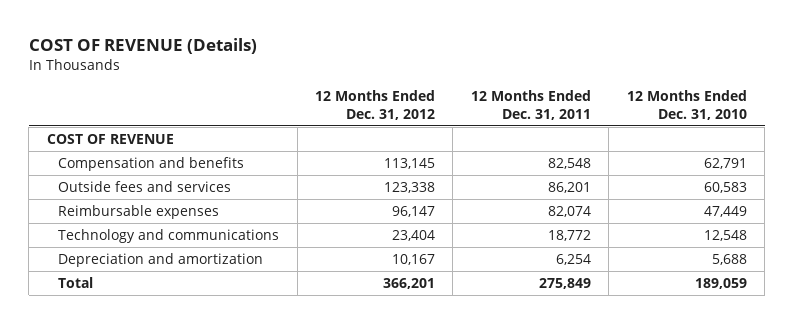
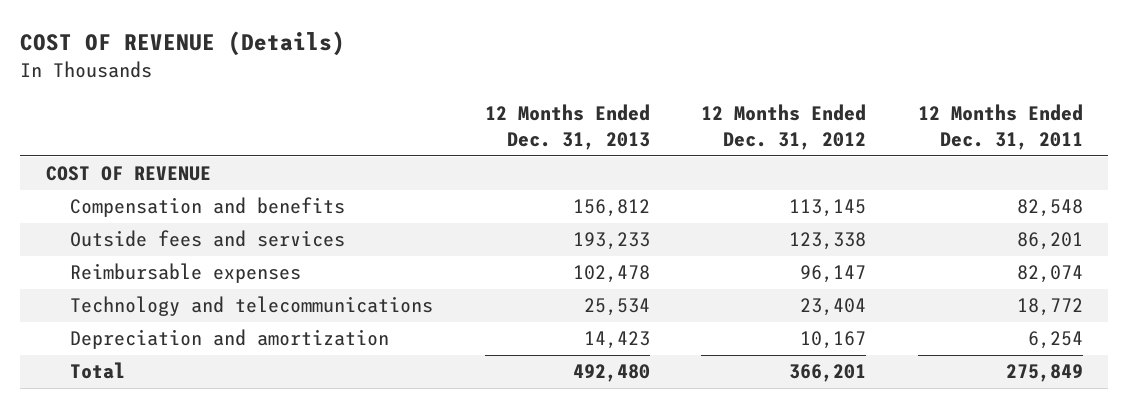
- | 12 Months Ended Dec. 31, 2012 | 12 Months Ended Dec. 31, 2011 | 12 Months Ended Dec. 31, 2010
+ | 12 Months Ended Dec. 31, 2013 | 12 Months Ended Dec. 31, 2012 | 12 Months Ended Dec. 31, 2011
- Technology and communications | 23,404 | 18,772 | 12,548
+ Technology and telecommunications | 25,534 | 23,404 | 18,772

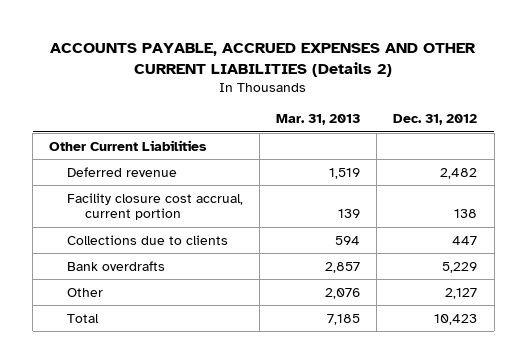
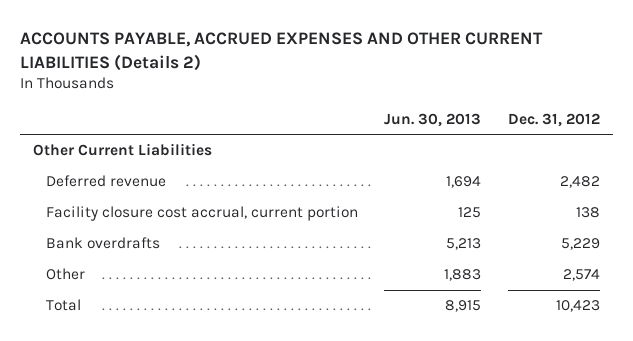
- | Mar. 31, 2013 | Dec. 31, 2012
+ | Jun. 30, 2013 | Dec. 31, 2012
- Collections due to clients | 594 | 447
- Other | 2,076 | 2,127
+ Other | 1,883 | 2,574

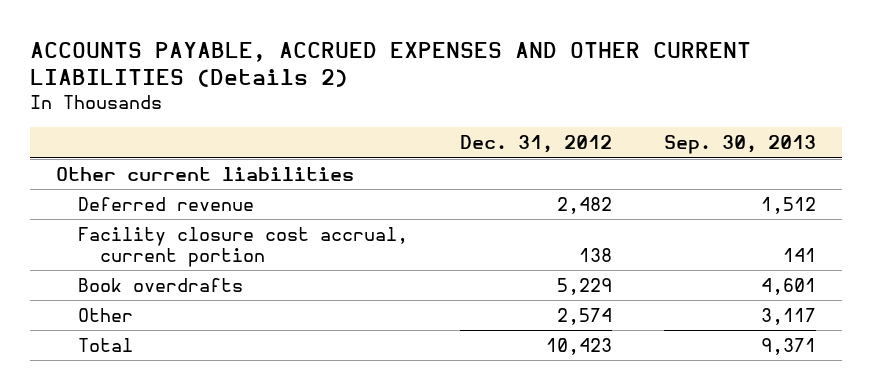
- | Jun. 30, 2013 | Dec. 31, 2012
+ | Dec. 31, 2012 | Sep. 30, 2013
- Other Current Liabilities
+ Other current liabilities
- Bank overdrafts | 5,213 | 5,229
+ Book overdrafts | 5,229 | 4,601

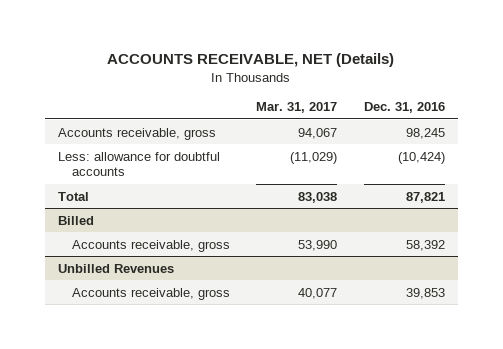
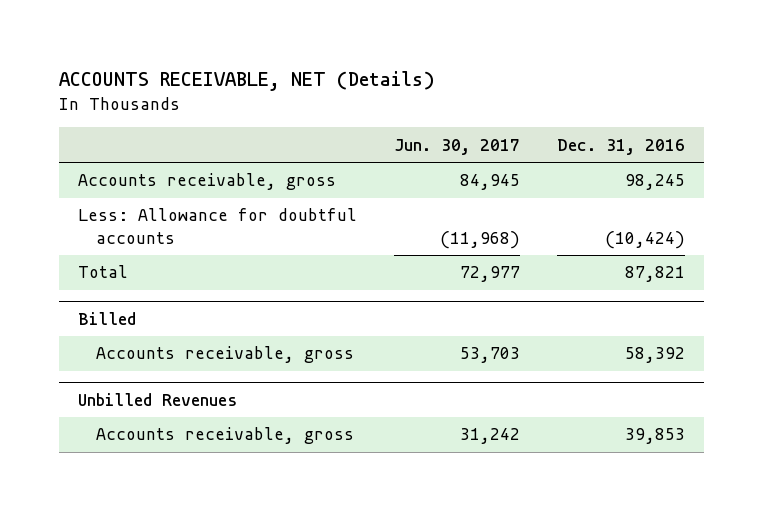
- | Mar. 31, 2017 | Dec. 31, 2016
+ | Jun. 30, 2017 | Dec. 31, 2016
- Less: allowance for doubtful accounts | (11,029) | (10,424)
+ Less: Allowance for doubtful accounts | (11,968) | (10,424)

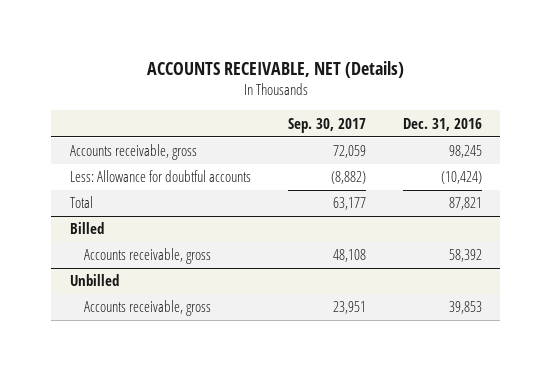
- | Jun. 30, 2017 | Dec. 31, 2016
+ | Sep. 30, 2017 | Dec. 31, 2016
- Unbilled Revenues
+ Unbilled

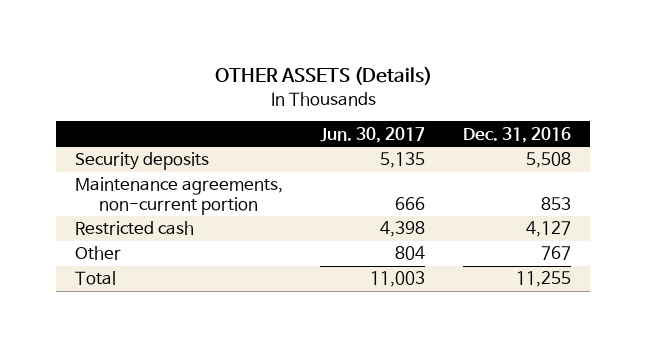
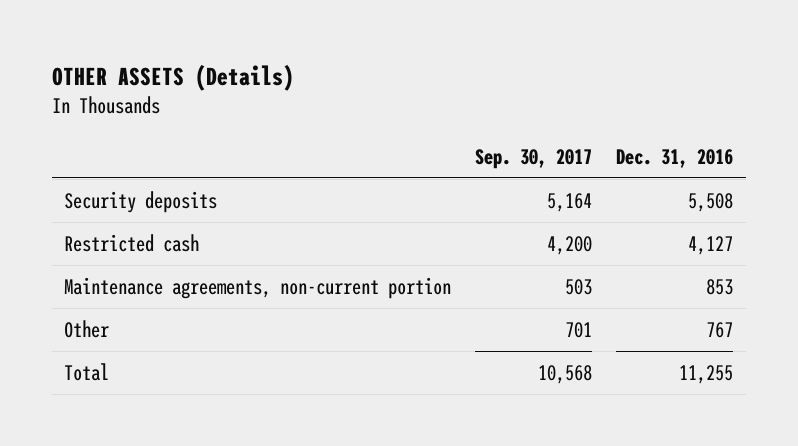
- | Jun. 30, 2017 | Dec. 31, 2016
+ | Sep. 30, 2017 | Dec. 31, 2016
moved down: Maintenance agreements, non-current portion | 503 | 853

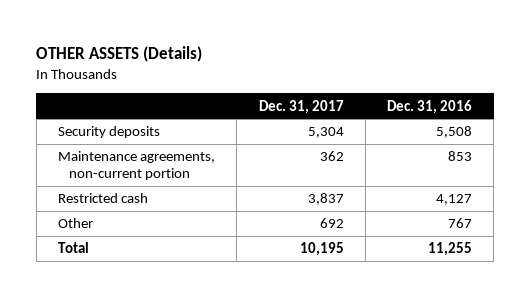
- | Sep. 30, 2017 | Dec. 31, 2016
+ | Dec. 31, 2017 | Dec. 31, 2016
moved down: Restricted cash | 3,837 | 4,127

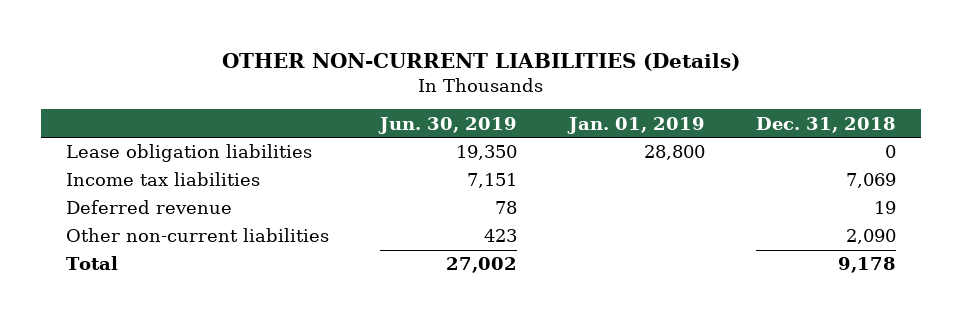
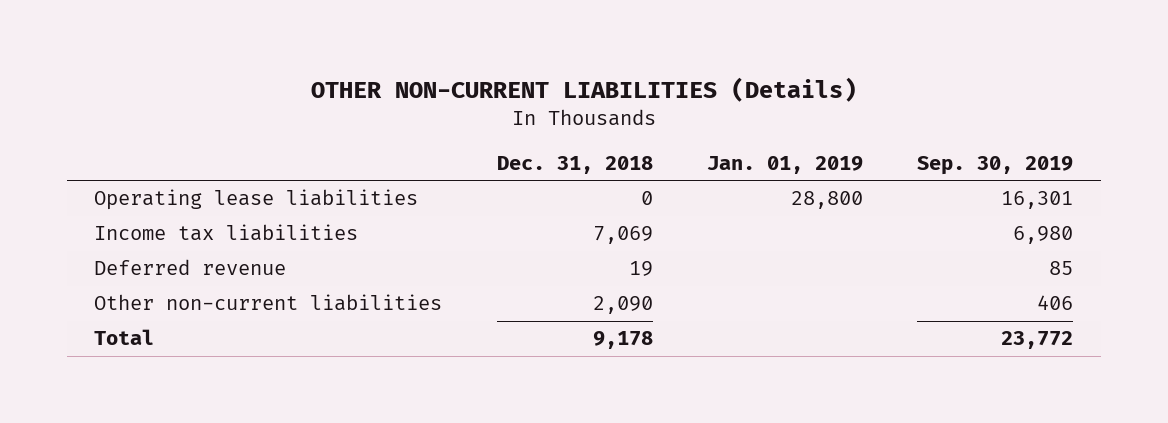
- | Jun. 30, 2019 | Jan. 01, 2019 | Dec. 31, 2018
+ | Dec. 31, 2018 | Jan. 01, 2019 | Sep. 30, 2019
- Lease obligation liabilities | 19,350 | 28,800 | 0
+ Operating lease liabilities | 0 | 28,800 | 16,301

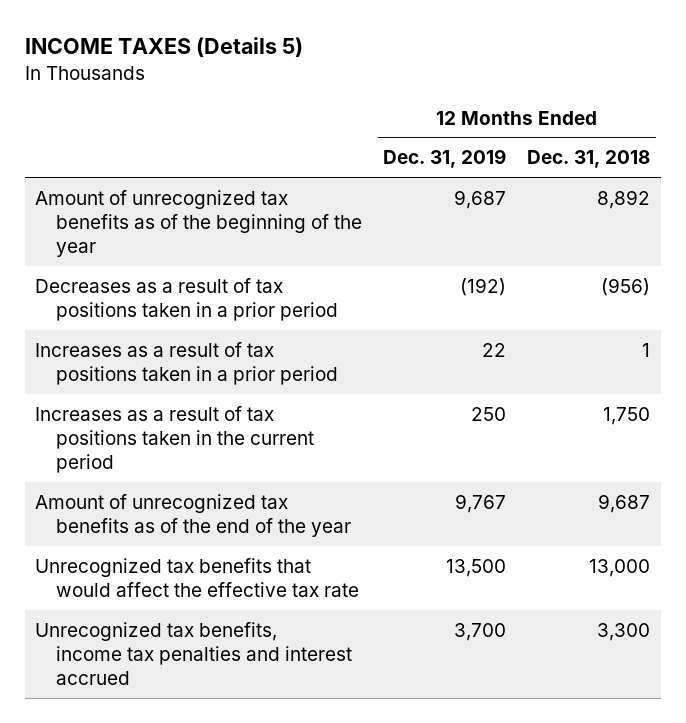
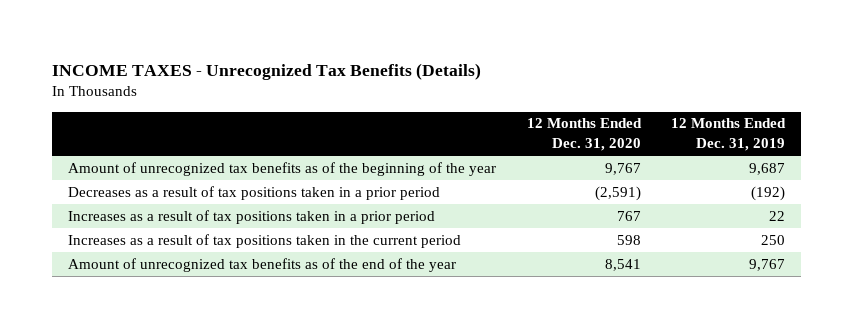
- INCOME TAXES (Details 5)
+ INCOME TAXES - Unrecognized Tax Benefits (Details)
- | 12 Months Ended Dec. 31, 2019 | 12 Months Ended Dec. 31, 2018
+ | 12 Months Ended Dec. 31, 2020 | 12 Months Ended Dec. 31, 2019
- Unrecognized tax benefits that would affect the effective tax rate | 13,500 | 13,000
- Unrecognized tax benefits, income tax penalties and interest accrued | 3,700 | 3,300

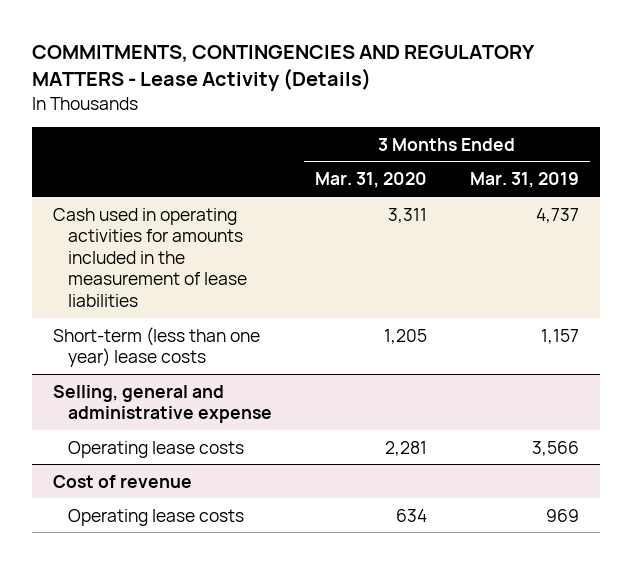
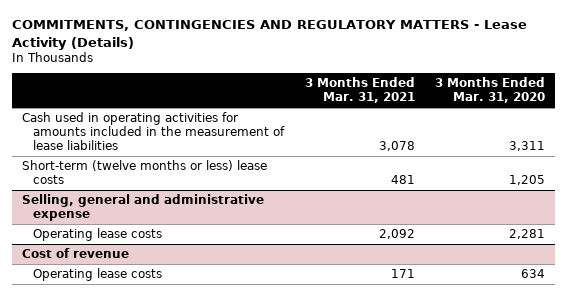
- | 3 Months Ended Mar. 31, 2020 | 3 Months Ended Mar. 31, 2019
+ | 3 Months Ended Mar. 31, 2021 | 3 Months Ended Mar. 31, 2020
- Short-term (less than one year) lease costs | 1,205 | 1,157
+ Short-term (twelve months or less) lease costs | 481 | 1,205

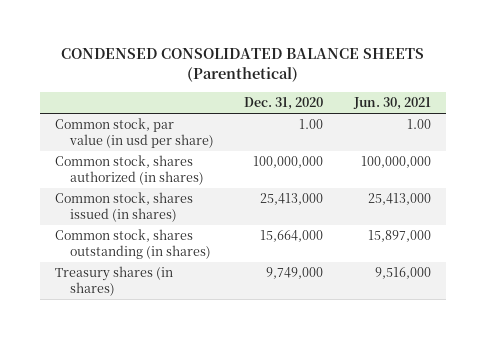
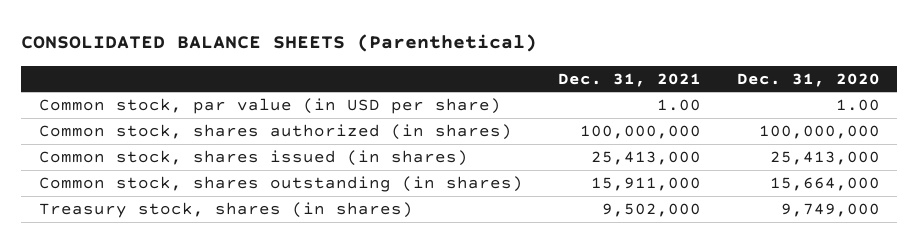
- CONDENSED CONSOLIDATED BALANCE SHEETS (Parenthetical)
+ CONSOLIDATED BALANCE SHEETS (Parenthetical)
- | Dec. 31, 2020 | Jun. 30, 2021
+ | Dec. 31, 2021 | Dec. 31, 2020
- Common stock, par value (in usd per share) | 1.00 | 1.00
+ Common stock, par value (in USD per share) | 1.00 | 1.00
- Treasury shares (in shares) | 9,749,000 | 9,516,000
+ Treasury stock, shares (in shares) | 9,502,000 | 9,749,000

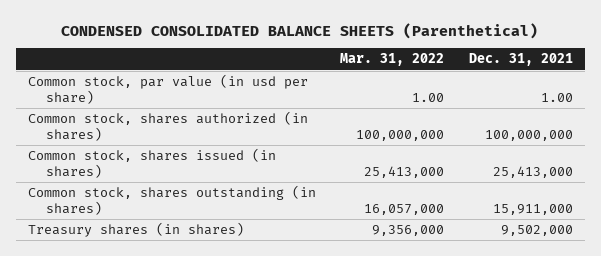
- CONSOLIDATED BALANCE SHEETS (Parenthetical)
+ CONDENSED CONSOLIDATED BALANCE SHEETS (Parenthetical)
- | Dec. 31, 2021 | Dec. 31, 2020
+ | Mar. 31, 2022 | Dec. 31, 2021
- Common stock, par value (in USD per share) | 1.00 | 1.00
+ Common stock, par value (in usd per share) | 1.00 | 1.00
- Treasury stock, shares (in shares) | 9,502,000 | 9,749,000
+ Treasury shares (in shares) | 9,356,000 | 9,502,000

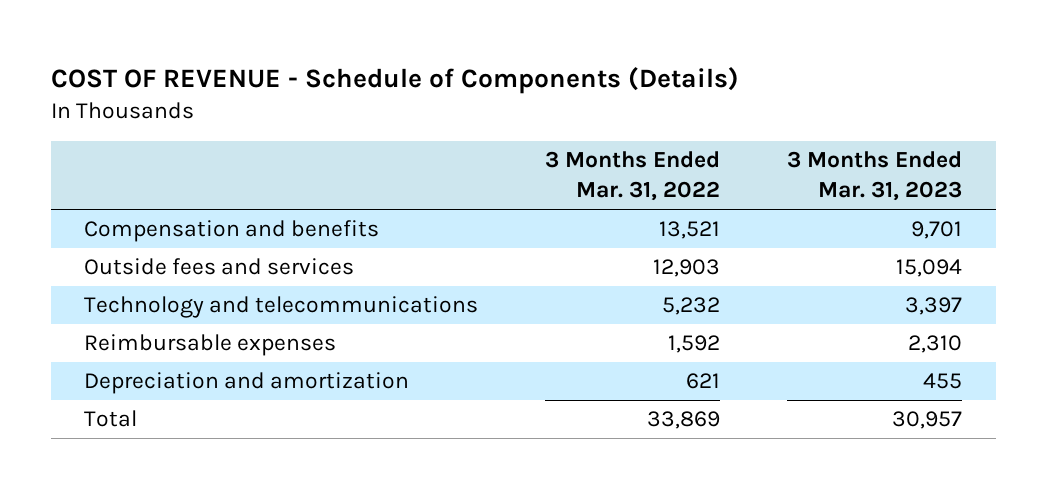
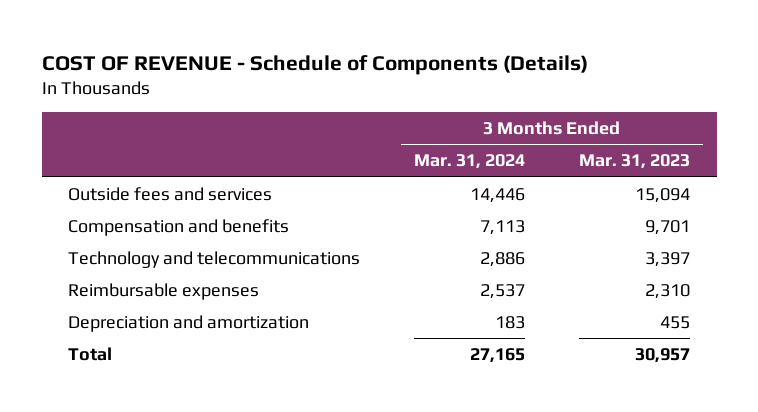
- | 3 Months Ended Mar. 31, 2022 | 3 Months Ended Mar. 31, 2023
+ | 3 Months Ended Mar. 31, 2024 | 3 Months Ended Mar. 31, 2023
moved down: Compensation and benefits | 7,113 | 9,701

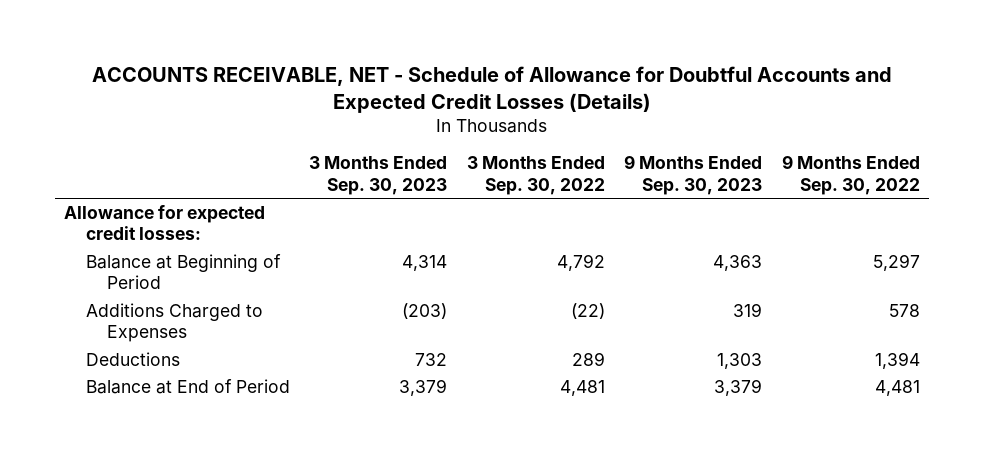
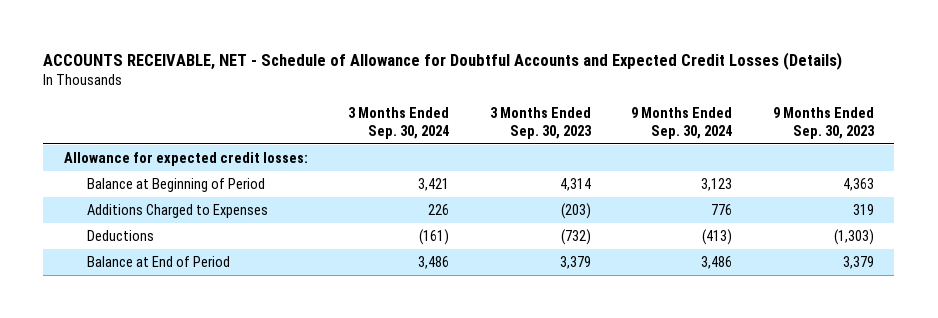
- | 3 Months Ended Sep. 30, 2023 | 3 Months Ended Sep. 30, 2022 | 9 Months Ended Sep. 30, 2023 | 9 Months Ended Sep. 30, 2022
+ | 3 Months Ended Sep. 30, 2024 | 3 Months Ended Sep. 30, 2023 | 9 Months Ended Sep. 30, 2024 | 9 Months Ended Sep. 30, 2023
- Deductions | 732 | 289 | 1,303 | 1,394
+ Deductions | (161) | (732) | (413) | (1,303)

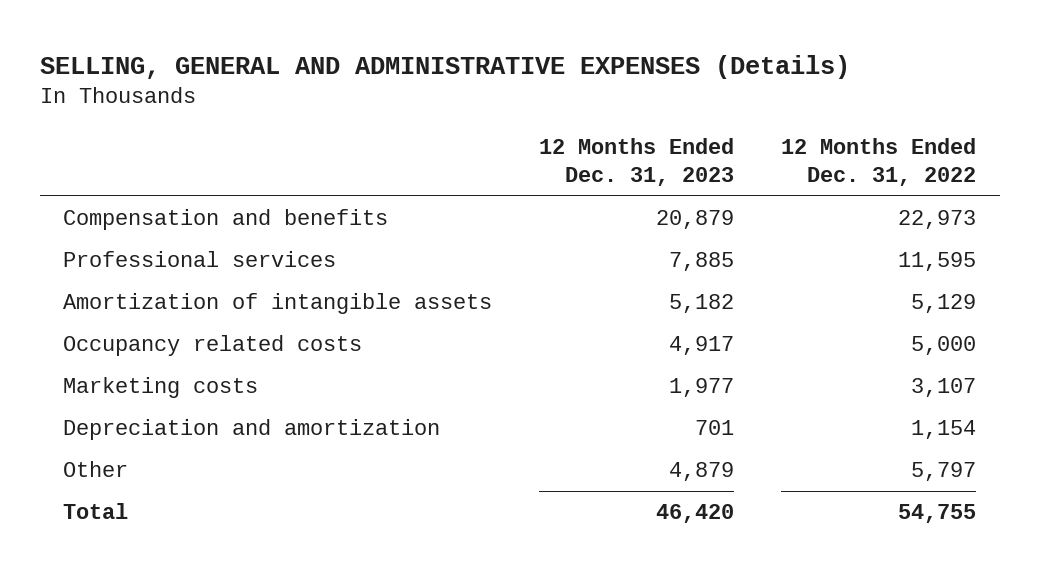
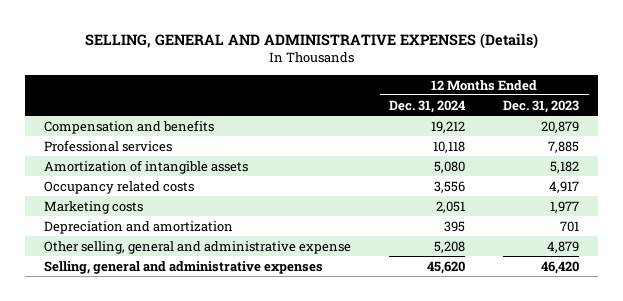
- | 12 Months Ended Dec. 31, 2023 | 12 Months Ended Dec. 31, 2022
+ | 12 Months Ended Dec. 31, 2024 | 12 Months Ended Dec. 31, 2023
- Other | 4,879 | 5,797
- Total | 46,420 | 54,755
+ Other selling, general and administrative expense | 5,208 | 4,879
+ Selling, general and administrative expenses | 45,620 | 46,420

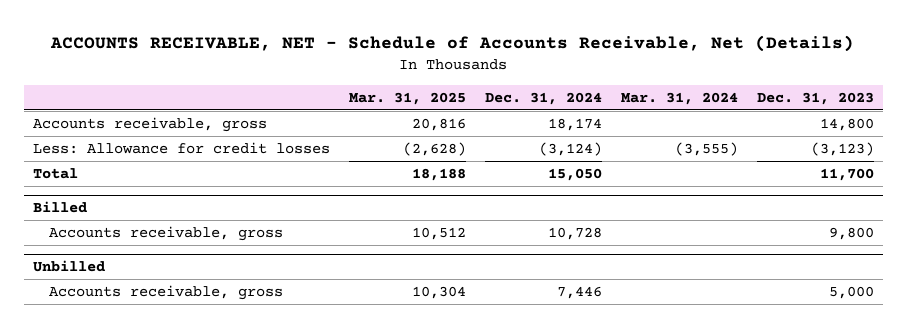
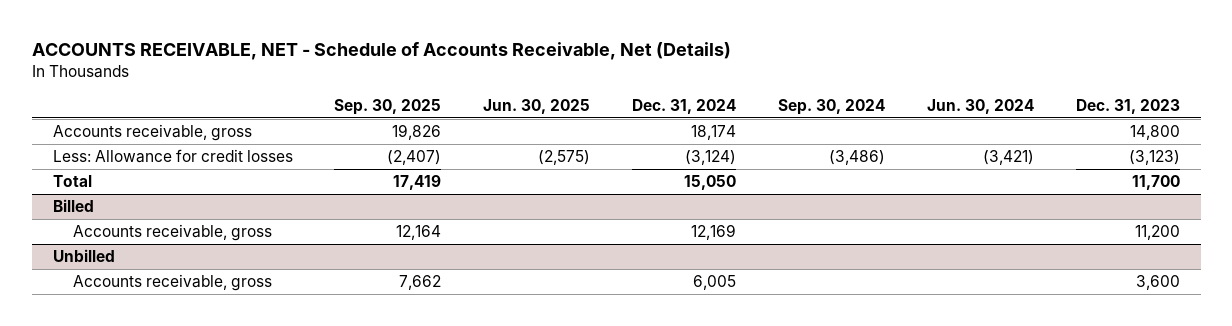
- | Mar. 31, 2025 | Dec. 31, 2024 | Mar. 31, 2024 | Dec. 31, 2023
+ | Sep. 30, 2025 | Jun. 30, 2025 | Dec. 31, 2024 | Sep. 30, 2024 | Jun. 30, 2024 | Dec. 31, 2023
@ Billed
- Accounts receivable, gross | 10,512 | 10,728 | | 9,800
+ Accounts receivable, gross | 12,164 | | 12,169 | | | 11,200
@ Unbilled
- Accounts receivable, gross | 10,304 | 7,446 | | 5,000
+ Accounts receivable, gross | 7,662 | | 6,005 | | | 3,600

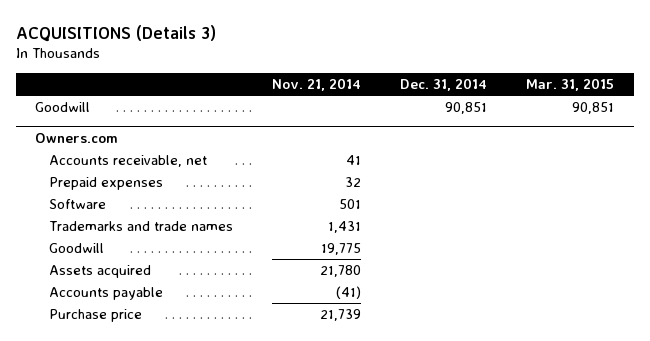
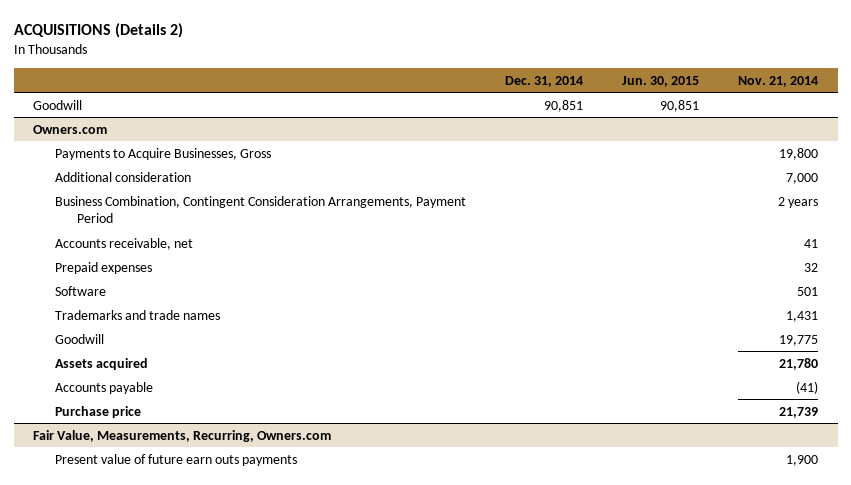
- ACQUISITIONS (Details 3)
+ ACQUISITIONS (Details 2)
- | Nov. 21, 2014 | Dec. 31, 2014 | Mar. 31, 2015
+ | Dec. 31, 2014 | Jun. 30, 2015 | Nov. 21, 2014
@ Owners.com
+ Payments to Acquire Businesses, Gross | | | 19,800
+ Additional consideration | | | 7,000
+ Business Combination, Contingent Consideration Arrangements, Payment Period | | | 2 years
+ Fair Value, Measurements, Recurring, Owners.com
+ Present value of future earn outs payments | | | 1,900

